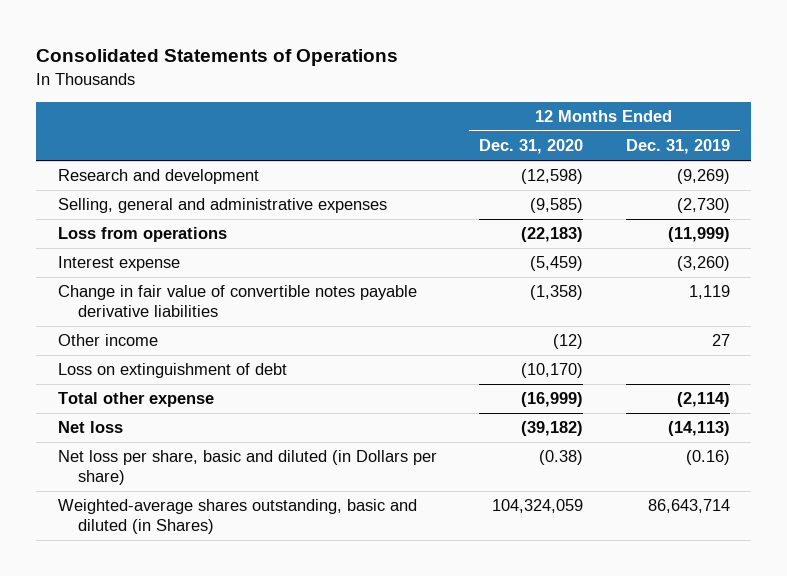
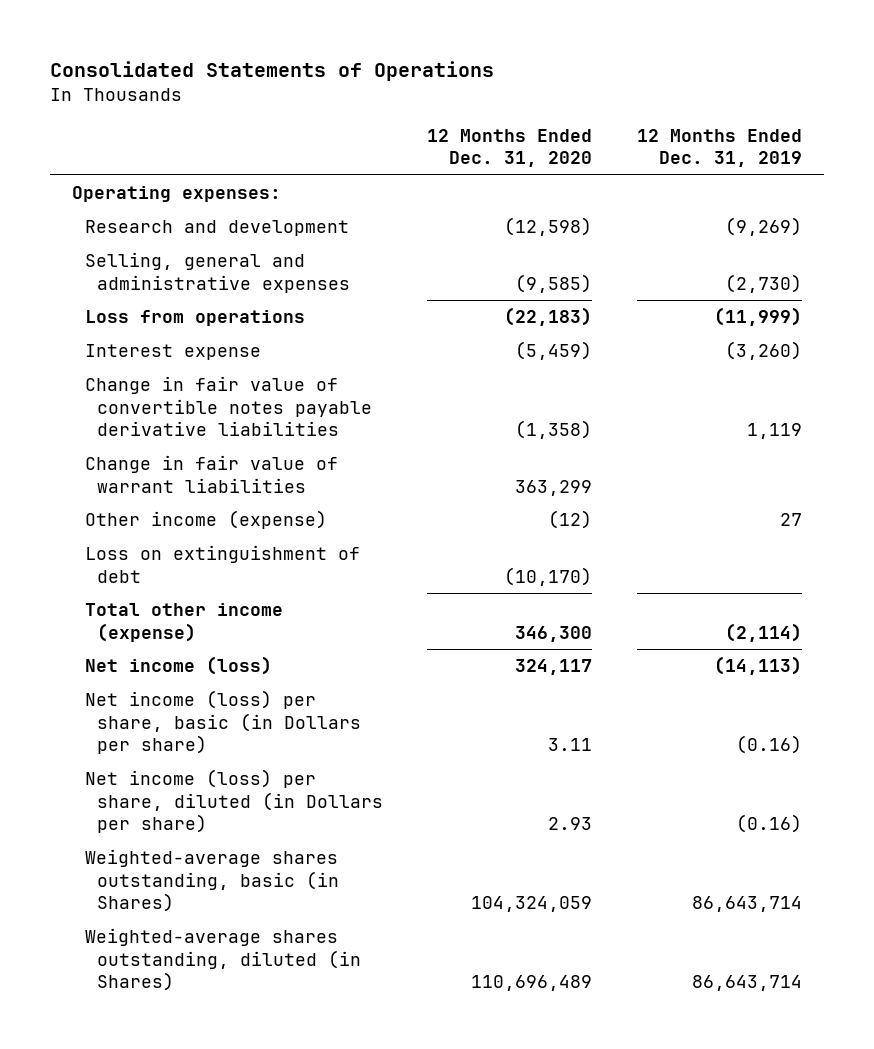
+ Operating expenses:
- Other income | (12) | 27
+ Change in fair value of warrant liabilities | 363,299 |
+ Other income (expense) | (12) | 27
- Total other expense | (16,999) | (2,114)
- Net loss | (39,182) | (14,113)
- Net loss per share, basic and diluted (in Dollars per share) | (0.38) | (0.16)
- Weighted-average shares outstanding, basic and diluted (in Shares) | 104,324,059 | 86,643,714
+ Total other income (expense) | 346,300 | (2,114)
+ Net income (loss) | 324,117 | (14,113)
+ Net income (loss) per share, basic (in Dollars per share) | 3.11 | (0.16)
+ Net income (loss) per share, diluted (in Dollars per share) | 2.93 | (0.16)
+ Weighted-average shares outstanding, basic (in Shares) | 104,324,059 | 86,643,714
+ Weighted-average shares outstanding, diluted (in Shares) | 110,696,489 | 86,643,714

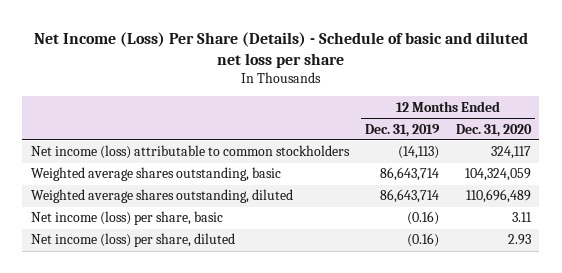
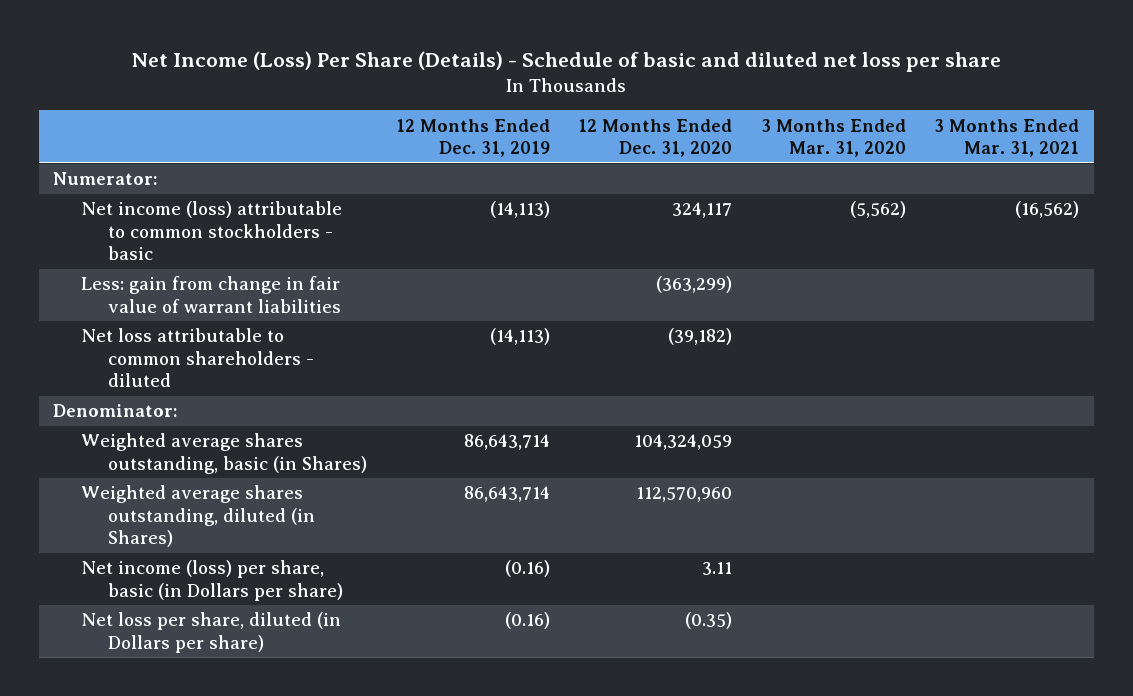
- | 12 Months Ended Dec. 31, 2019 | 12 Months Ended Dec. 31, 2020
+ | 12 Months Ended Dec. 31, 2019 | 12 Months Ended Dec. 31, 2020 | 3 Months Ended Mar. 31, 2020 | 3 Months Ended Mar. 31, 2021
- Net income (loss) attributable to common stockholders | (14,113) | 324,117
- Weighted average shares outstanding, basic | 86,643,714 | 104,324,059
- Weighted average shares outstanding, diluted | 86,643,714 | 110,696,489
- Net income (loss) per share, basic | (0.16) | 3.11
- Net income (loss) per share, diluted | (0.16) | 2.93
+ Numerator:
+ Net income (loss) attributable to common stockholders - basic | (14,113) | 324,117 | (5,562) | (16,562)
+ Less: gain from change in fair value of warrant liabilities | | (363,299) | |
+ Net loss attributable to common shareholders - diluted | (14,113) | (39,182) | |
+ Denominator:
+ Weighted average shares outstanding, basic (in Shares) | 86,643,714 | 104,324,059 | |
+ Weighted average shares outstanding, diluted (in Shares) | 86,643,714 | 112,570,960 | |
+ Net income (loss) per share, basic (in Dollars per share) | (0.16) | 3.11 | |
+ Net loss per share, diluted (in Dollars per share) | (0.16) | (0.35) | |

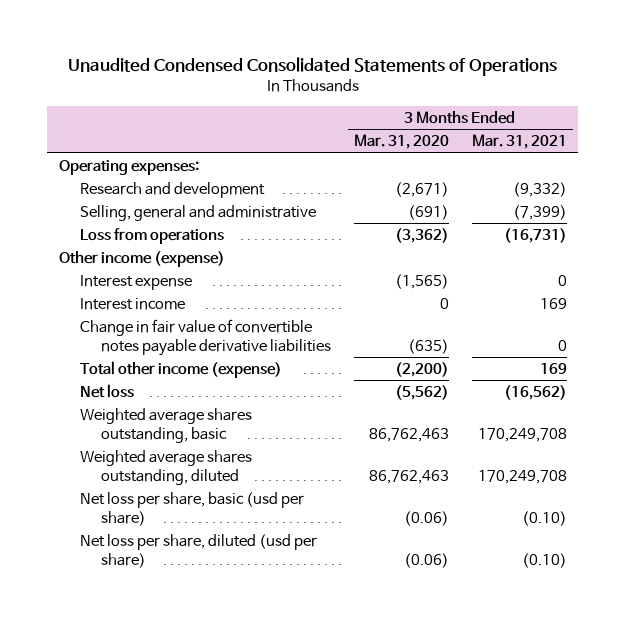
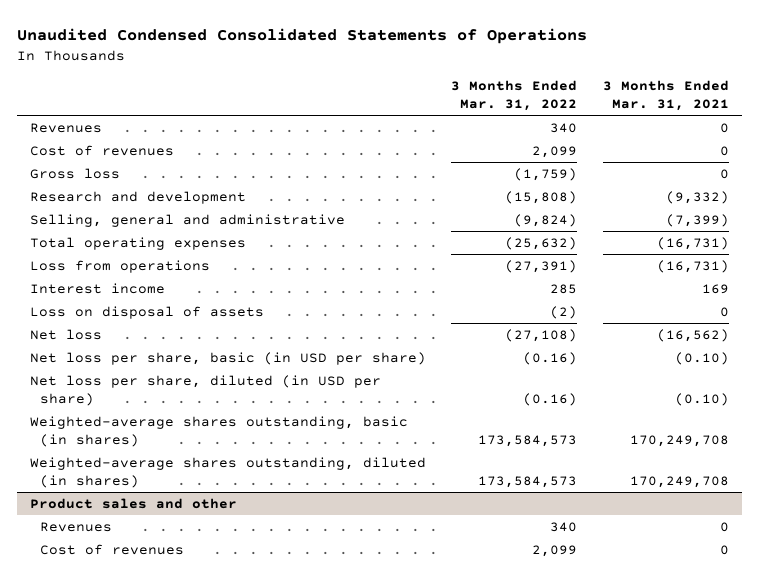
- | 3 Months Ended Mar. 31, 2020 | 3 Months Ended Mar. 31, 2021
+ | 3 Months Ended Mar. 31, 2022 | 3 Months Ended Mar. 31, 2021
- Operating expenses:
+ Revenues | 340 | 0
+ Cost of revenues | 2,099 | 0
+ Gross loss | (1,759) | 0
+ Total operating expenses | (25,632) | (16,731)
- Other income (expense)
- Interest expense | (1,565) | 0
- Change in fair value of convertible notes payable derivative liabilities | (635) | 0
- Total other income (expense) | (2,200) | 169
+ Loss on disposal of assets | (2) | 0
- Weighted average shares outstanding, basic | 86,762,463 | 170,249,708
- Weighted average shares outstanding, diluted | 86,762,463 | 170,249,708
- Net loss per share, basic (usd per share) | (0.06) | (0.10)
- Net loss per share, diluted (usd per share) | (0.06) | (0.10)
+ Net loss per share, basic (in USD per share) | (0.16) | (0.10)
+ Net loss per share, diluted (in USD per share) | (0.16) | (0.10)
+ Weighted-average shares outstanding, basic (in shares) | 173,584,573 | 170,249,708
+ Weighted-average shares outstanding, diluted (in shares) | 173,584,573 | 170,249,708
+ Product sales and other
+ Revenues | 340 | 0
+ Cost of revenues | 2,099 | 0

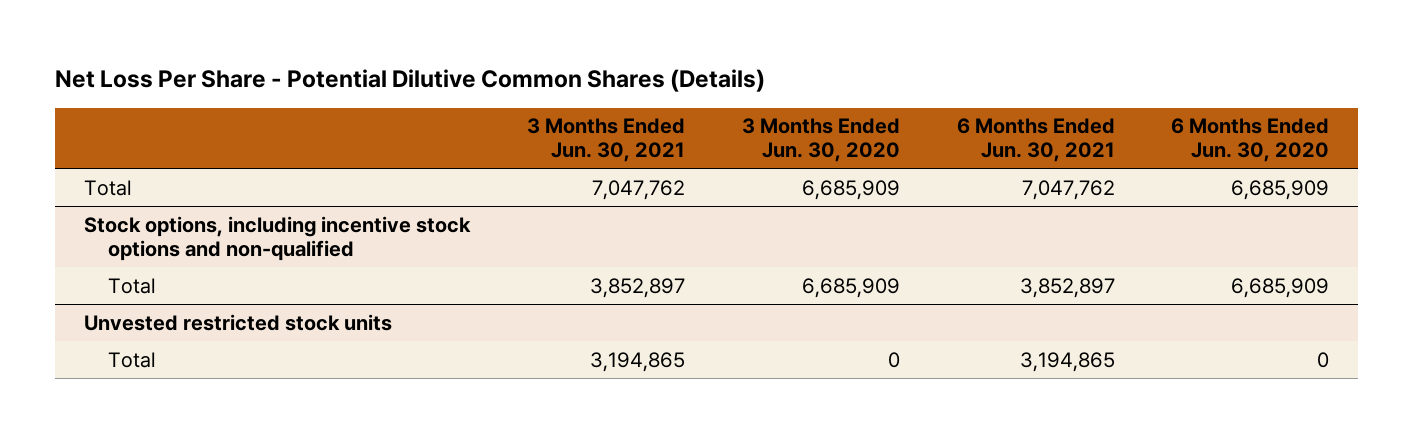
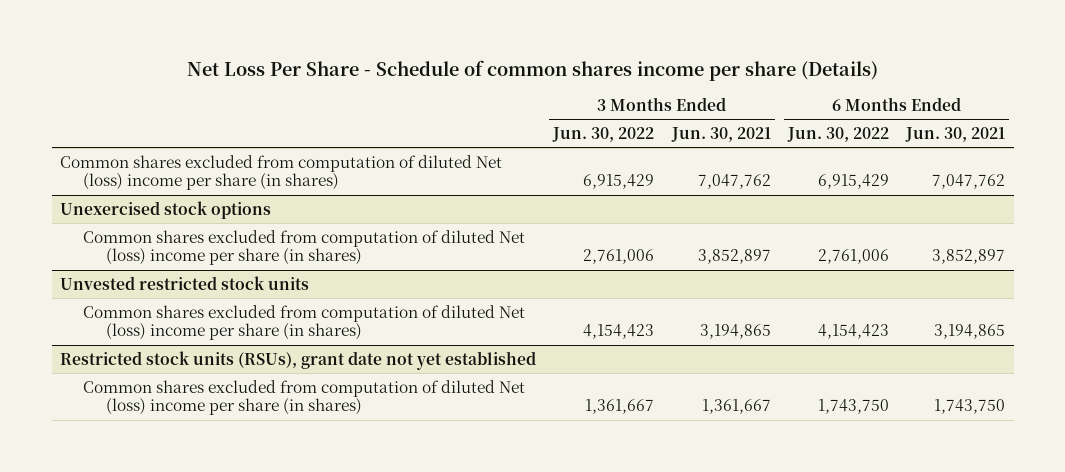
- Net Loss Per Share - Potential Dilutive Common Shares (Details)
+ Net Loss Per Share - Schedule of common shares income per share (Details)
- | 3 Months Ended Jun. 30, 2021 | 3 Months Ended Jun. 30, 2020 | 6 Months Ended Jun. 30, 2021 | 6 Months Ended Jun. 30, 2020
+ | 3 Months Ended Jun. 30, 2022 | 3 Months Ended Jun. 30, 2021 | 6 Months Ended Jun. 30, 2022 | 6 Months Ended Jun. 30, 2021
- Total | 7,047,762 | 6,685,909 | 7,047,762 | 6,685,909
- Stock options, including incentive stock options and non-qualified
- Total | 3,852,897 | 6,685,909 | 3,852,897 | 6,685,909
+ Common shares excluded from computation of diluted Net (loss) income per share (in shares) | 6,915,429 | 7,047,762 | 6,915,429 | 7,047,762
+ Unexercised stock options
+ Common shares excluded from computation of diluted Net (loss) income per share (in shares) | 2,761,006 | 3,852,897 | 2,761,006 | 3,852,897
@ Unvested restricted stock units
- Total | 3,194,865 | 0 | 3,194,865 | 0
+ Common shares excluded from computation of diluted Net (loss) income per share (in shares) | 4,154,423 | 3,194,865 | 4,154,423 | 3,194,865
+ Restricted stock units (RSUs), grant date not yet established
+ Common shares excluded from computation of diluted Net (loss) income per share (in shares) | 1,361,667 | 1,361,667 | 1,743,750 | 1,743,750

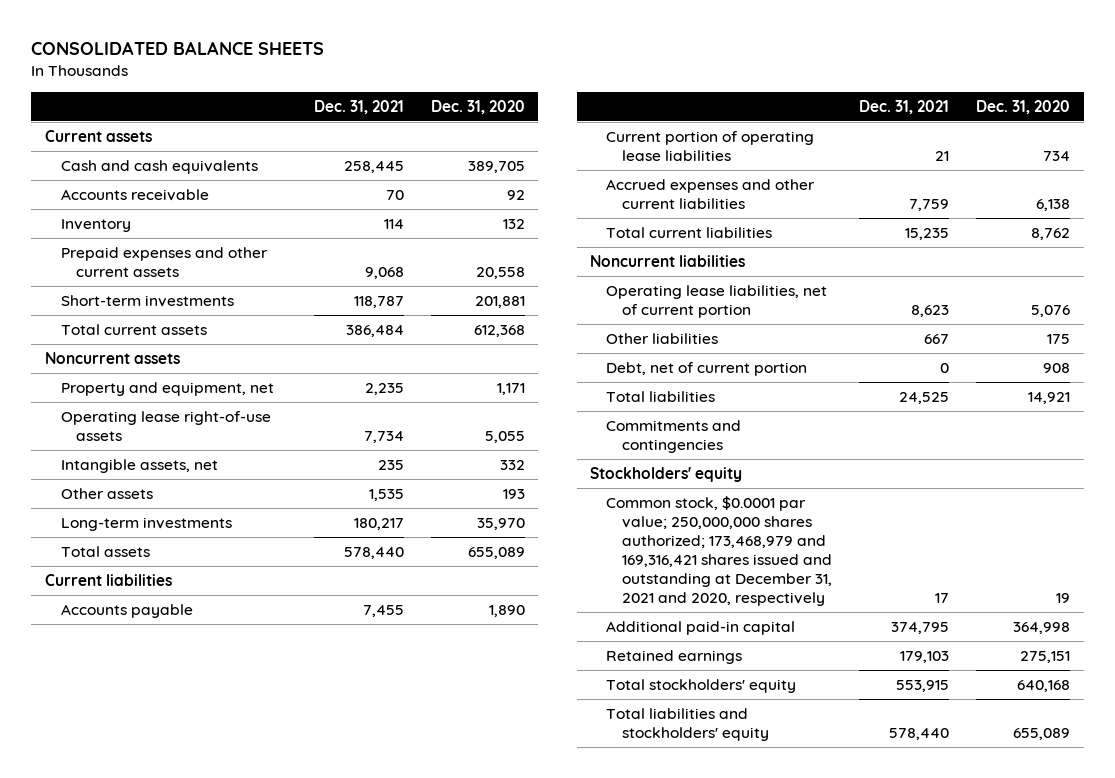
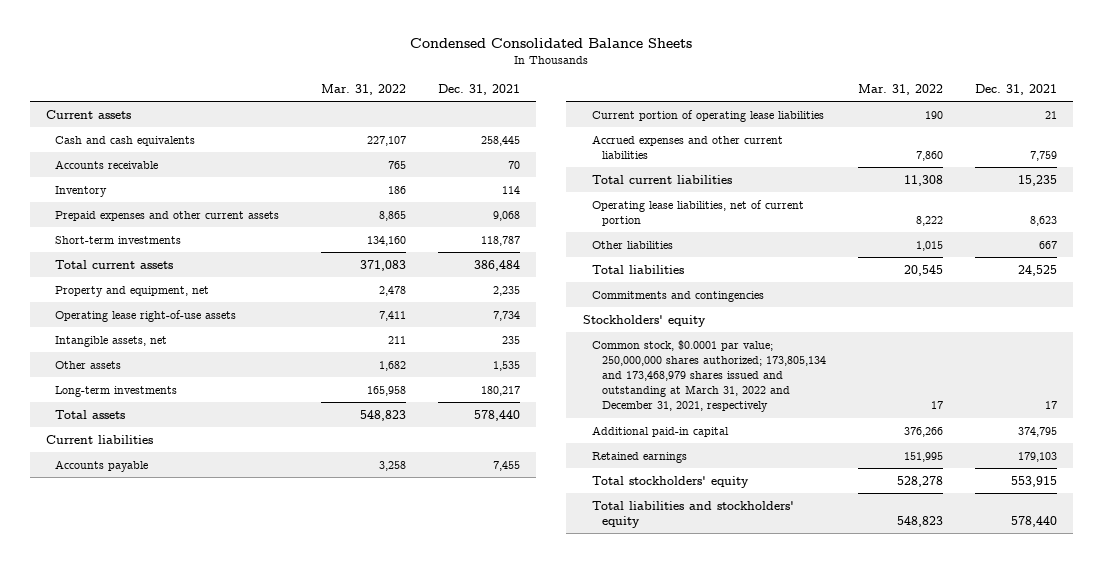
- CONSOLIDATED BALANCE SHEETS
+ Condensed Consolidated Balance Sheets
- | Dec. 31, 2021 | Dec. 31, 2020
+ | Mar. 31, 2022 | Dec. 31, 2021
- Noncurrent assets
- Noncurrent liabilities
- Debt, net of current portion | 0 | 908
- Common stock, $0.0001 par value; 250,000,000 shares authorized; 173,468,979 and 169,316,421 shares issued and outstanding at December 31, 2021 and 2020, respectively | 17 | 19
+ Common stock, $0.0001 par value; 250,000,000 shares authorized; 173,805,134 and 173,468,979 shares issued and outstanding at March 31, 2022 and December 31, 2021, respectively | 17 | 17

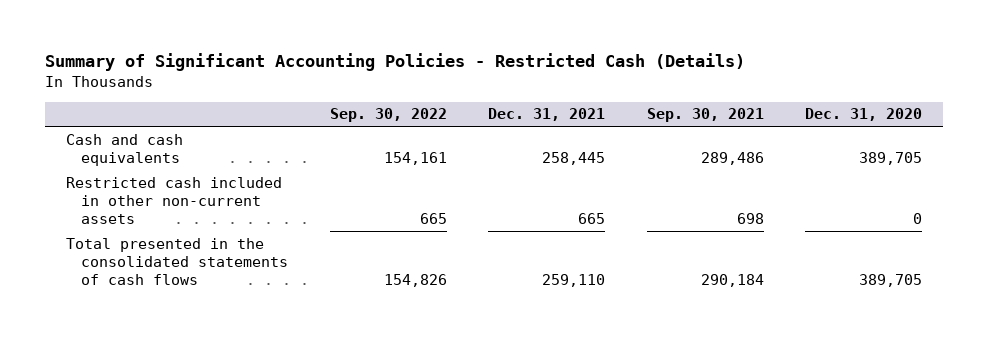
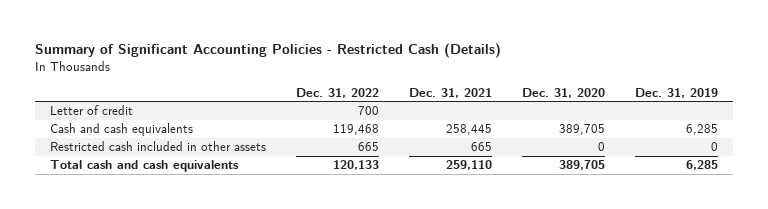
- | Sep. 30, 2022 | Dec. 31, 2021 | Sep. 30, 2021 | Dec. 31, 2020
+ | Dec. 31, 2022 | Dec. 31, 2021 | Dec. 31, 2020 | Dec. 31, 2019
+ Letter of credit | 700 | | |
- Restricted cash included in other non-current assets | 665 | 665 | 698 | 0
- Total presented in the consolidated statements of cash flows | 154,826 | 259,110 | 290,184 | 389,705
+ Restricted cash included in other assets | 665 | 665 | 0 | 0
+ Total cash and cash equivalents | 120,133 | 259,110 | 389,705 | 6,285

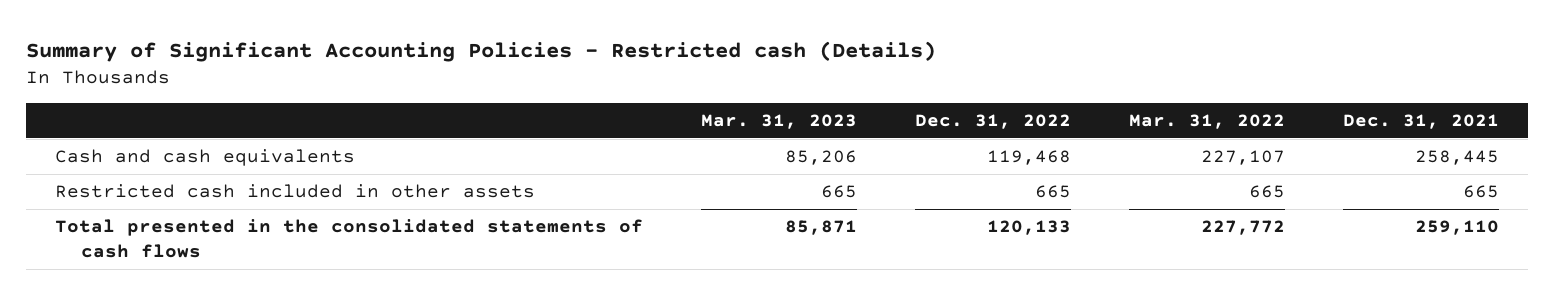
- Summary of Significant Accounting Policies - Restricted Cash (Details)
+ Summary of Significant Accounting Policies - Restricted cash (Details)
- | Dec. 31, 2022 | Dec. 31, 2021 | Dec. 31, 2020 | Dec. 31, 2019
+ | Mar. 31, 2023 | Dec. 31, 2022 | Mar. 31, 2022 | Dec. 31, 2021
- Letter of credit | 700 | | |
- Total cash and cash equivalents | 120,133 | 259,110 | 389,705 | 6,285
+ Total presented in the consolidated statements of cash flows | 85,871 | 120,133 | 227,772 | 259,110

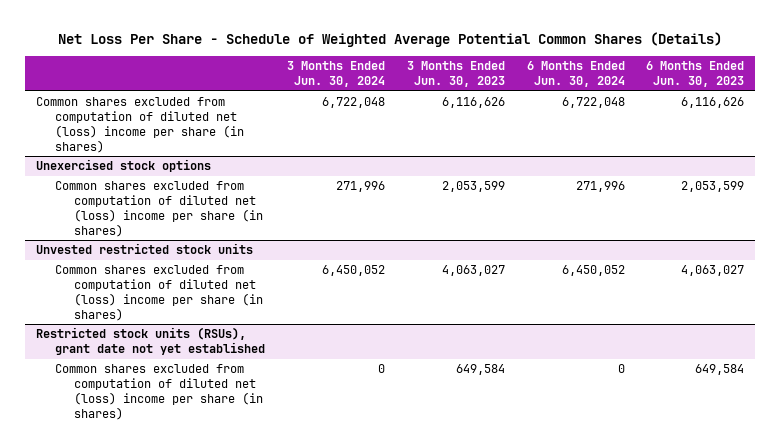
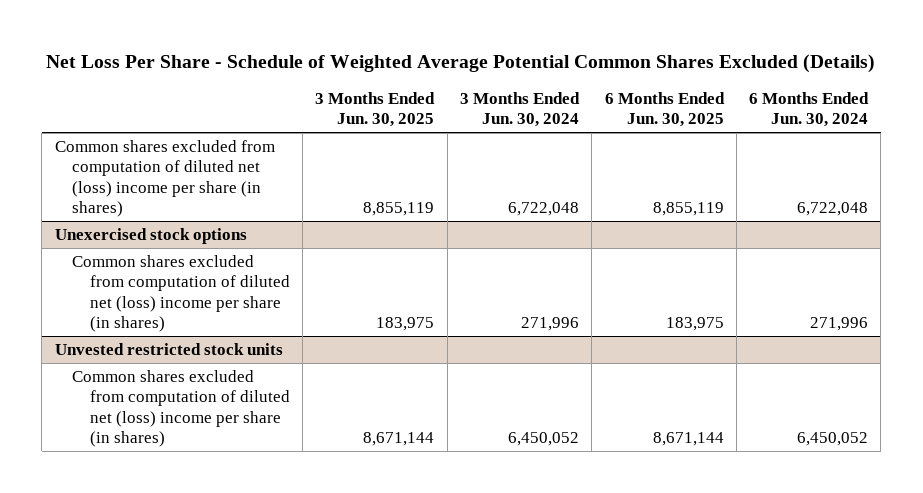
- Net Loss Per Share - Schedule of Weighted Average Potential Common Shares (Details)
+ Net Loss Per Share - Schedule of Weighted Average Potential Common Shares Excluded (Details)
- | 3 Months Ended Jun. 30, 2024 | 3 Months Ended Jun. 30, 2023 | 6 Months Ended Jun. 30, 2024 | 6 Months Ended Jun. 30, 2023
+ | 3 Months Ended Jun. 30, 2025 | 3 Months Ended Jun. 30, 2024 | 6 Months Ended Jun. 30, 2025 | 6 Months Ended Jun. 30, 2024
- Restricted stock units (RSUs), grant date not yet established
- Common shares excluded from computation of diluted net (loss) income per share (in shares) | 0 | 649,584 | 0 | 649,584

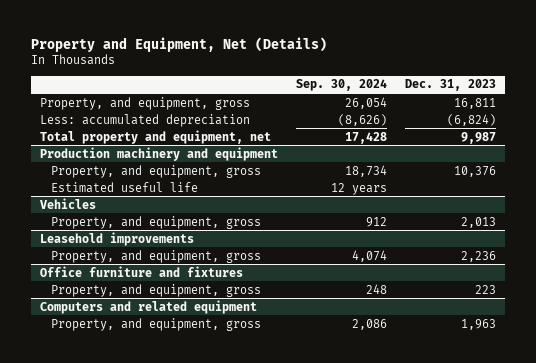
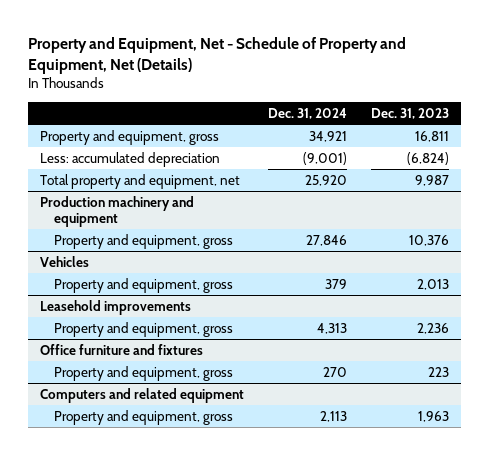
- Property and Equipment, Net (Details)
+ Property and Equipment, Net - Schedule of Property and Equipment, Net (Details)
- | Sep. 30, 2024 | Dec. 31, 2023
+ | Dec. 31, 2024 | Dec. 31, 2023
- Property, and equipment, gross | 26,054 | 16,811
+ Property and equipment, gross | 34,921 | 16,811
@ Production machinery and equipment
- Property, and equipment, gross | 18,734 | 10,376
- Estimated useful life | 12 years |
+ Property and equipment, gross | 27,846 | 10,376
@ Vehicles
- Property, and equipment, gross | 912 | 2,013
+ Property and equipment, gross | 379 | 2,013
@ Leasehold improvements
- Property, and equipment, gross | 4,074 | 2,236
+ Property and equipment, gross | 4,313 | 2,236
@ Office furniture and fixtures
- Property, and equipment, gross | 248 | 223
+ Property and equipment, gross | 270 | 223
@ Computers and related equipment
- Property, and equipment, gross | 2,086 | 1,963
+ Property and equipment, gross | 2,113 | 1,963

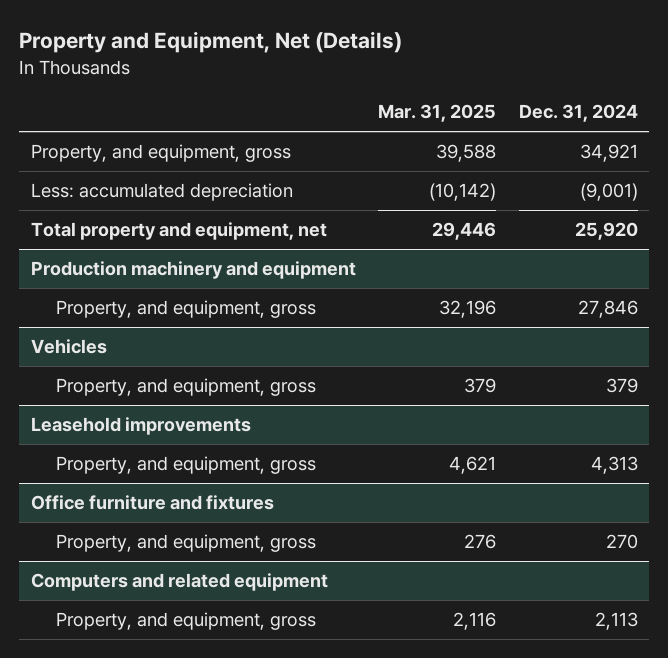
- Property and Equipment, Net - Schedule of Property and Equipment, Net (Details)
+ Property and Equipment, Net (Details)
- | Dec. 31, 2024 | Dec. 31, 2023
+ | Mar. 31, 2025 | Dec. 31, 2024
- Property and equipment, gross | 34,921 | 16,811
+ Property, and equipment, gross | 39,588 | 34,921
@ Production machinery and equipment
- Property and equipment, gross | 27,846 | 10,376
+ Property, and equipment, gross | 32,196 | 27,846
@ Vehicles
- Property and equipment, gross | 379 | 2,013
+ Property, and equipment, gross | 379 | 379
@ Leasehold improvements
- Property and equipment, gross | 4,313 | 2,236
+ Property, and equipment, gross | 4,621 | 4,313
@ Office furniture and fixtures
- Property and equipment, gross | 270 | 223
+ Property, and equipment, gross | 276 | 270
@ Computers and related equipment
- Property and equipment, gross | 2,113 | 1,963
+ Property, and equipment, gross | 2,116 | 2,113

